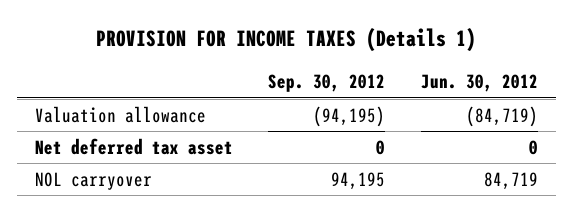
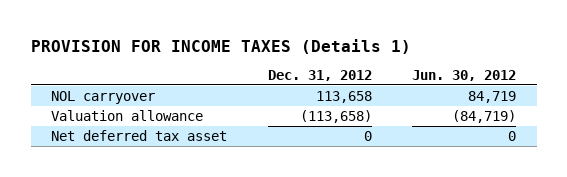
- | Sep. 30, 2012 | Jun. 30, 2012
+ | Dec. 31, 2012 | Jun. 30, 2012
moved up: NOL carryover | 113,658 | 84,719

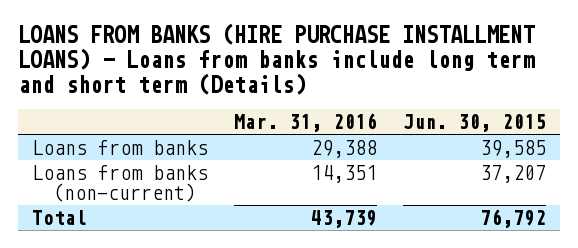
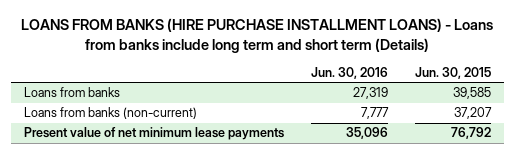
- | Mar. 31, 2016 | Jun. 30, 2015
+ | Jun. 30, 2016 | Jun. 30, 2015
- Total | 43,739 | 76,792
+ Present value of net minimum lease payments | 35,096 | 76,792

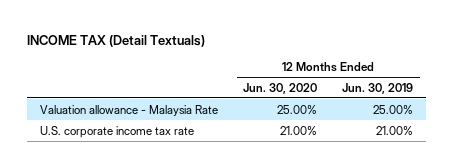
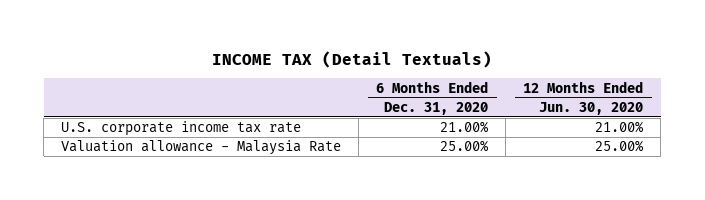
- | 12 Months Ended Jun. 30, 2020 | 12 Months Ended Jun. 30, 2019
+ | 6 Months Ended Dec. 31, 2020 | 12 Months Ended Jun. 30, 2020
moved down: Valuation allowance - Malaysia Rate | 25.00% | 25.00%

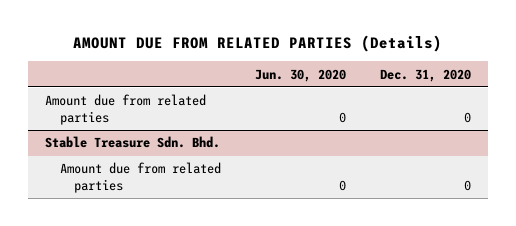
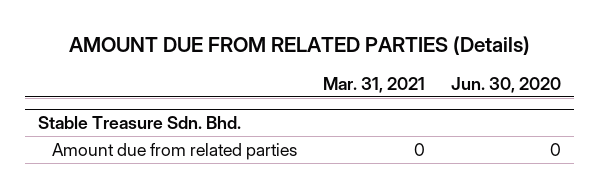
- | Jun. 30, 2020 | Dec. 31, 2020
+ | Mar. 31, 2021 | Jun. 30, 2020
- Amount due from related parties | 0 | 0

